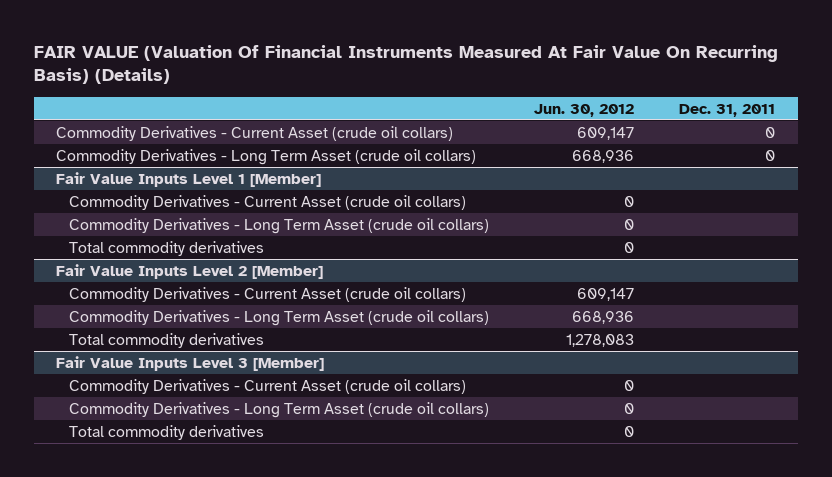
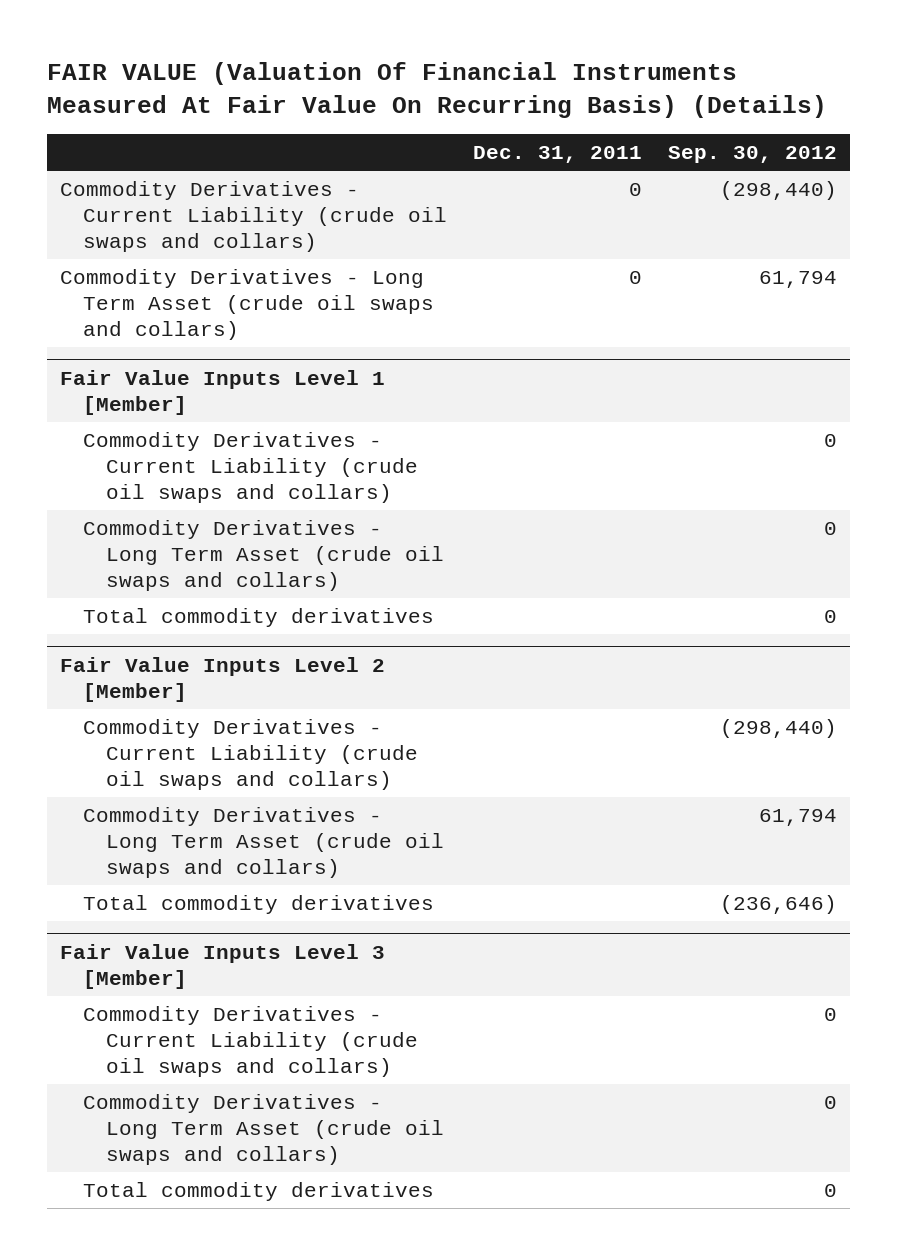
- | Jun. 30, 2012 | Dec. 31, 2011
+ | Dec. 31, 2011 | Sep. 30, 2012
- Commodity Derivatives - Current Asset (crude oil collars) | 609,147 | 0
- Commodity Derivatives - Long Term Asset (crude oil collars) | 668,936 | 0
+ Commodity Derivatives - Current Liability (crude oil swaps and collars) | 0 | (298,440)
+ Commodity Derivatives - Long Term Asset (crude oil swaps and collars) | 0 | 61,794
@ Fair Value Inputs Level 1 [Member]
- Commodity Derivatives - Current Asset (crude oil collars) | 0 |
- Commodity Derivatives - Long Term Asset (crude oil collars) | 0 |
+ Commodity Derivatives - Current Liability (crude oil swaps and collars) | | 0
+ Commodity Derivatives - Long Term Asset (crude oil swaps and collars) | | 0
@ Fair Value Inputs Level 2 [Member]
- Commodity Derivatives - Current Asset (crude oil collars) | 609,147 |
- Commodity Derivatives - Long Term Asset (crude oil collars) | 668,936 |
+ Commodity Derivatives - Current Liability (crude oil swaps and collars) | | (298,440)
+ Commodity Derivatives - Long Term Asset (crude oil swaps and collars) | | 61,794
@ Fair Value Inputs Level 3 [Member]
- Commodity Derivatives - Current Asset (crude oil collars) | 0 |
- Commodity Derivatives - Long Term Asset (crude oil collars) | 0 |
+ Commodity Derivatives - Current Liability (crude oil swaps and collars) | | 0
+ Commodity Derivatives - Long Term Asset (crude oil swaps and collars) | | 0

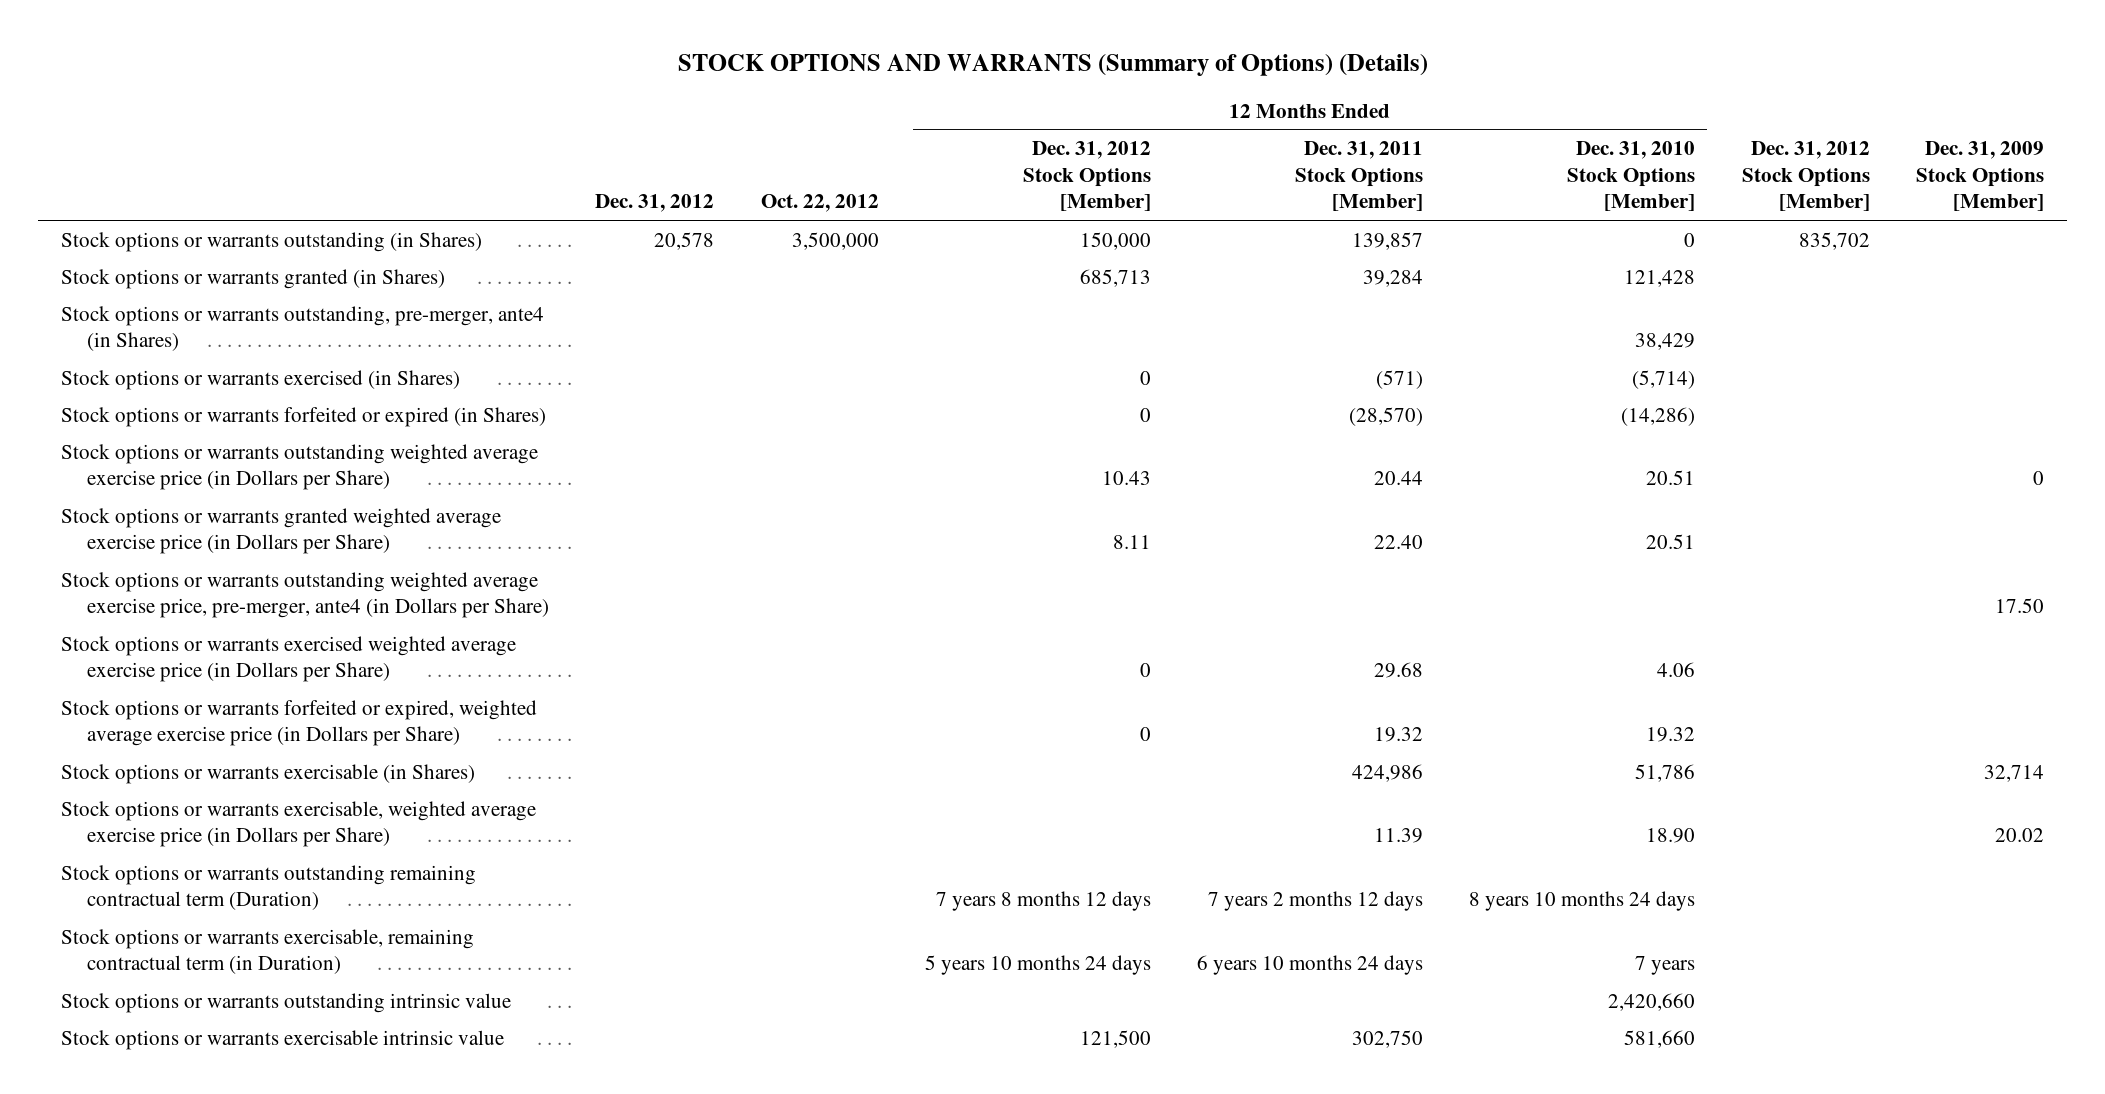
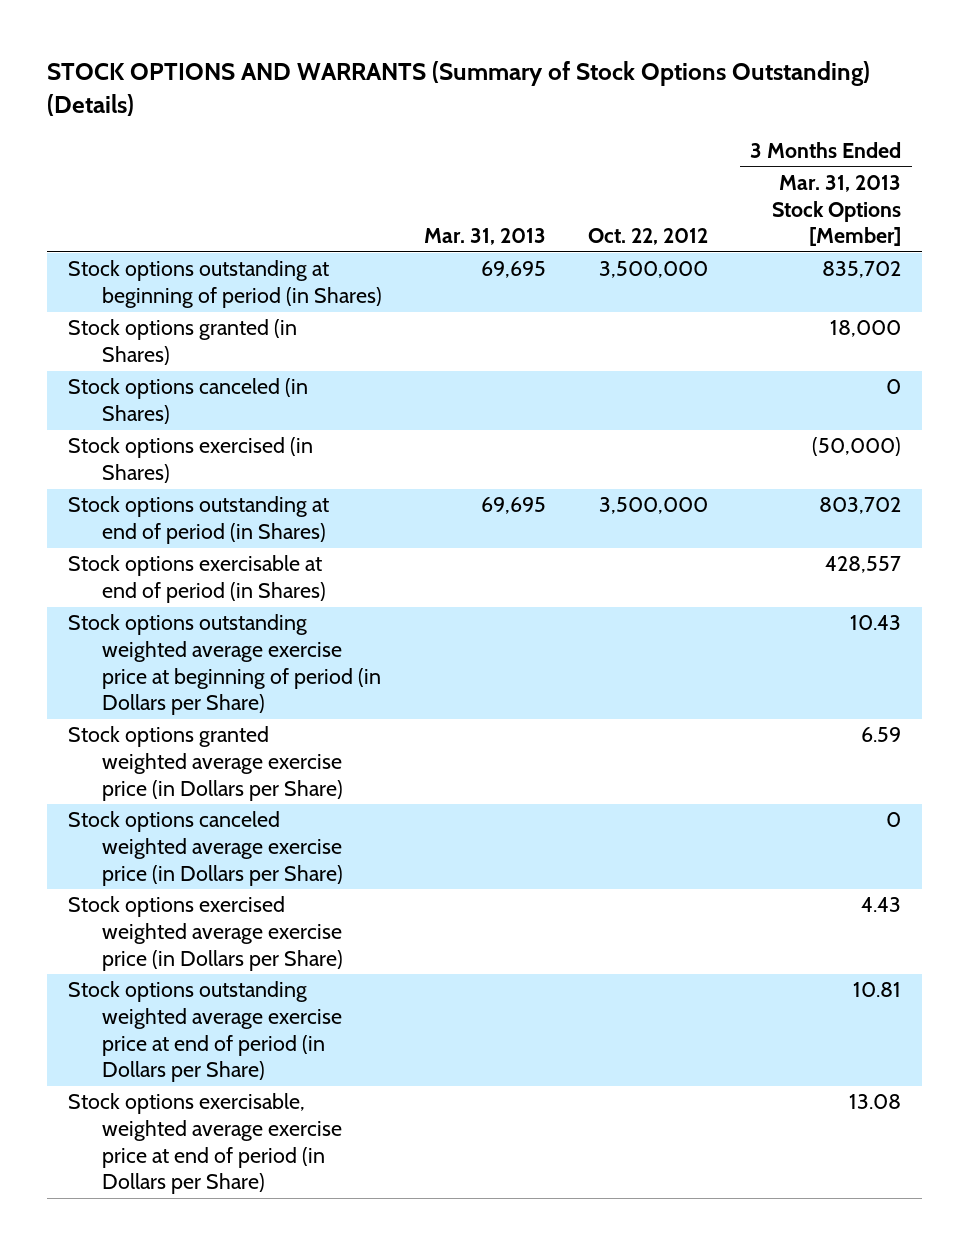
- STOCK OPTIONS AND WARRANTS (Summary of Options) (Details)
+ STOCK OPTIONS AND WARRANTS (Summary of Stock Options Outstanding) (Details)
- | Dec. 31, 2012 | Oct. 22, 2012 | 12 Months Ended Dec. 31, 2012 Stock Options [Member] | 12 Months Ended Dec. 31, 2011 Stock Options [Member] | 12 Months Ended Dec. 31, 2010 Stock Options [Member] | Dec. 31, 2012 Stock Options [Member] | Dec. 31, 2009 Stock Options [Member]
+ | Mar. 31, 2013 | Oct. 22, 2012 | 3 Months Ended Mar. 31, 2013 Stock Options [Member]
- Stock options or warrants outstanding (in Shares) | 20,578 | 3,500,000 | 150,000 | 139,857 | 0 | 835,702 |
- Stock options or warrants granted (in Shares) | | | 685,713 | 39,284 | 121,428 | |
- Stock options or warrants outstanding, pre-merger, ante4 (in Shares) | | | | | 38,429 | |
- Stock options or warrants exercised (in Shares) | | | 0 | (571) | (5,714) | |
- Stock options or warrants forfeited or expired (in Shares) | | | 0 | (28,570) | (14,286) | |
- Stock options or warrants outstanding weighted average exercise price (in Dollars per Share) | | | 10.43 | 20.44 | 20.51 | | 0
- Stock options or warrants granted weighted average exercise price (in Dollars per Share) | | | 8.11 | 22.40 | 20.51 | |
- Stock options or warrants outstanding weighted average exercise price, pre-merger, ante4 (in Dollars per Share) | | | | | | | 17.50
- Stock options or warrants exercised weighted average exercise price (in Dollars per Share) | | | 0 | 29.68 | 4.06 | |
- Stock options or warrants forfeited or expired, weighted average exercise price (in Dollars per Share) | | | 0 | 19.32 | 19.32 | |
- Stock options or warrants exercisable (in Shares) | | | | 424,986 | 51,786 | | 32,714
- Stock options or warrants exercisable, weighted average exercise price (in Dollars per Share) | | | | 11.39 | 18.90 | | 20.02
- Stock options or warrants outstanding remaining contractual term (Duration) | | | 7 years 8 months 12 days | 7 years 2 months 12 days | 8 years 10 months 24 days | |
- Stock options or warrants exercisable, remaining contractual term (in Duration) | | | 5 years 10 months 24 days | 6 years 10 months 24 days | 7 years | |
- Stock options or warrants outstanding intrinsic value | | | | | 2,420,660 | |
- Stock options or warrants exercisable intrinsic value | | | 121,500 | 302,750 | 581,660 | |
+ Stock options outstanding at beginning of period (in Shares) | 69,695 | 3,500,000 | 835,702
+ Stock options granted (in Shares) | | | 18,000
+ Stock options canceled (in Shares) | | | 0
+ Stock options exercised (in Shares) | | | (50,000)
+ Stock options outstanding at end of period (in Shares) | 69,695 | 3,500,000 | 803,702
+ Stock options exercisable at end of period (in Shares) | | | 428,557
+ Stock options outstanding weighted average exercise price at beginning of period (in Dollars per Share) | | | 10.43
+ Stock options granted weighted average exercise price (in Dollars per Share) | | | 6.59
+ Stock options canceled weighted average exercise price (in Dollars per Share) | | | 0
+ Stock options exercised weighted average exercise price (in Dollars per Share) | | | 4.43
+ Stock options outstanding weighted average exercise price at end of period (in Dollars per Share) | | | 10.81
+ Stock options exercisable, weighted average exercise price at end of period (in Dollars per Share) | | | 13.08

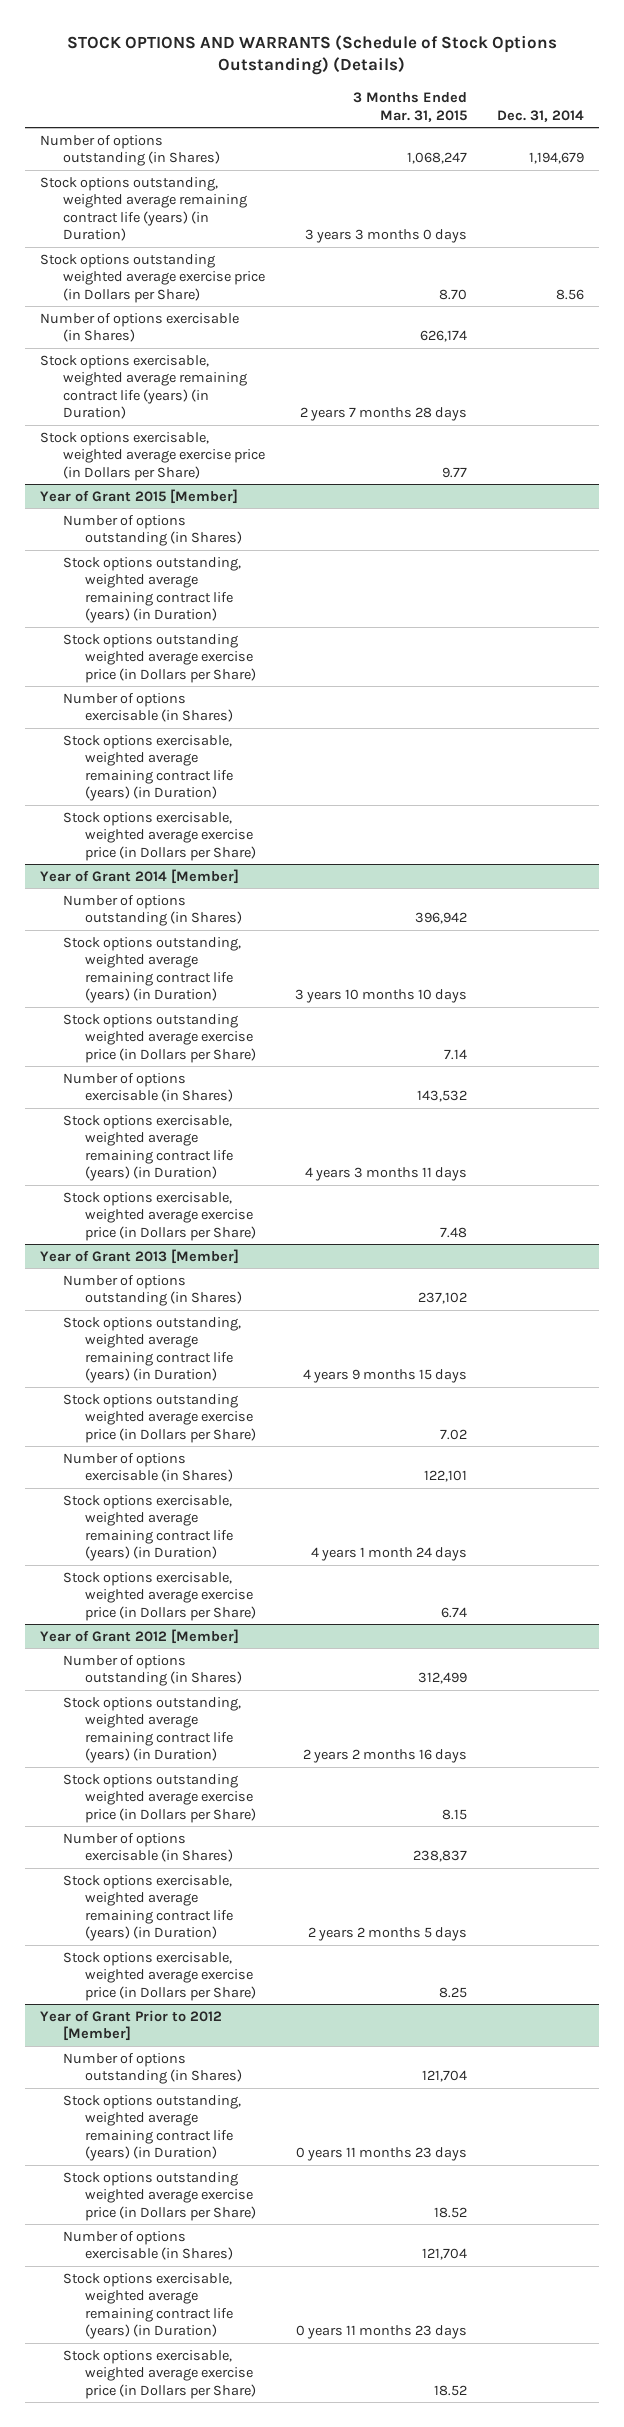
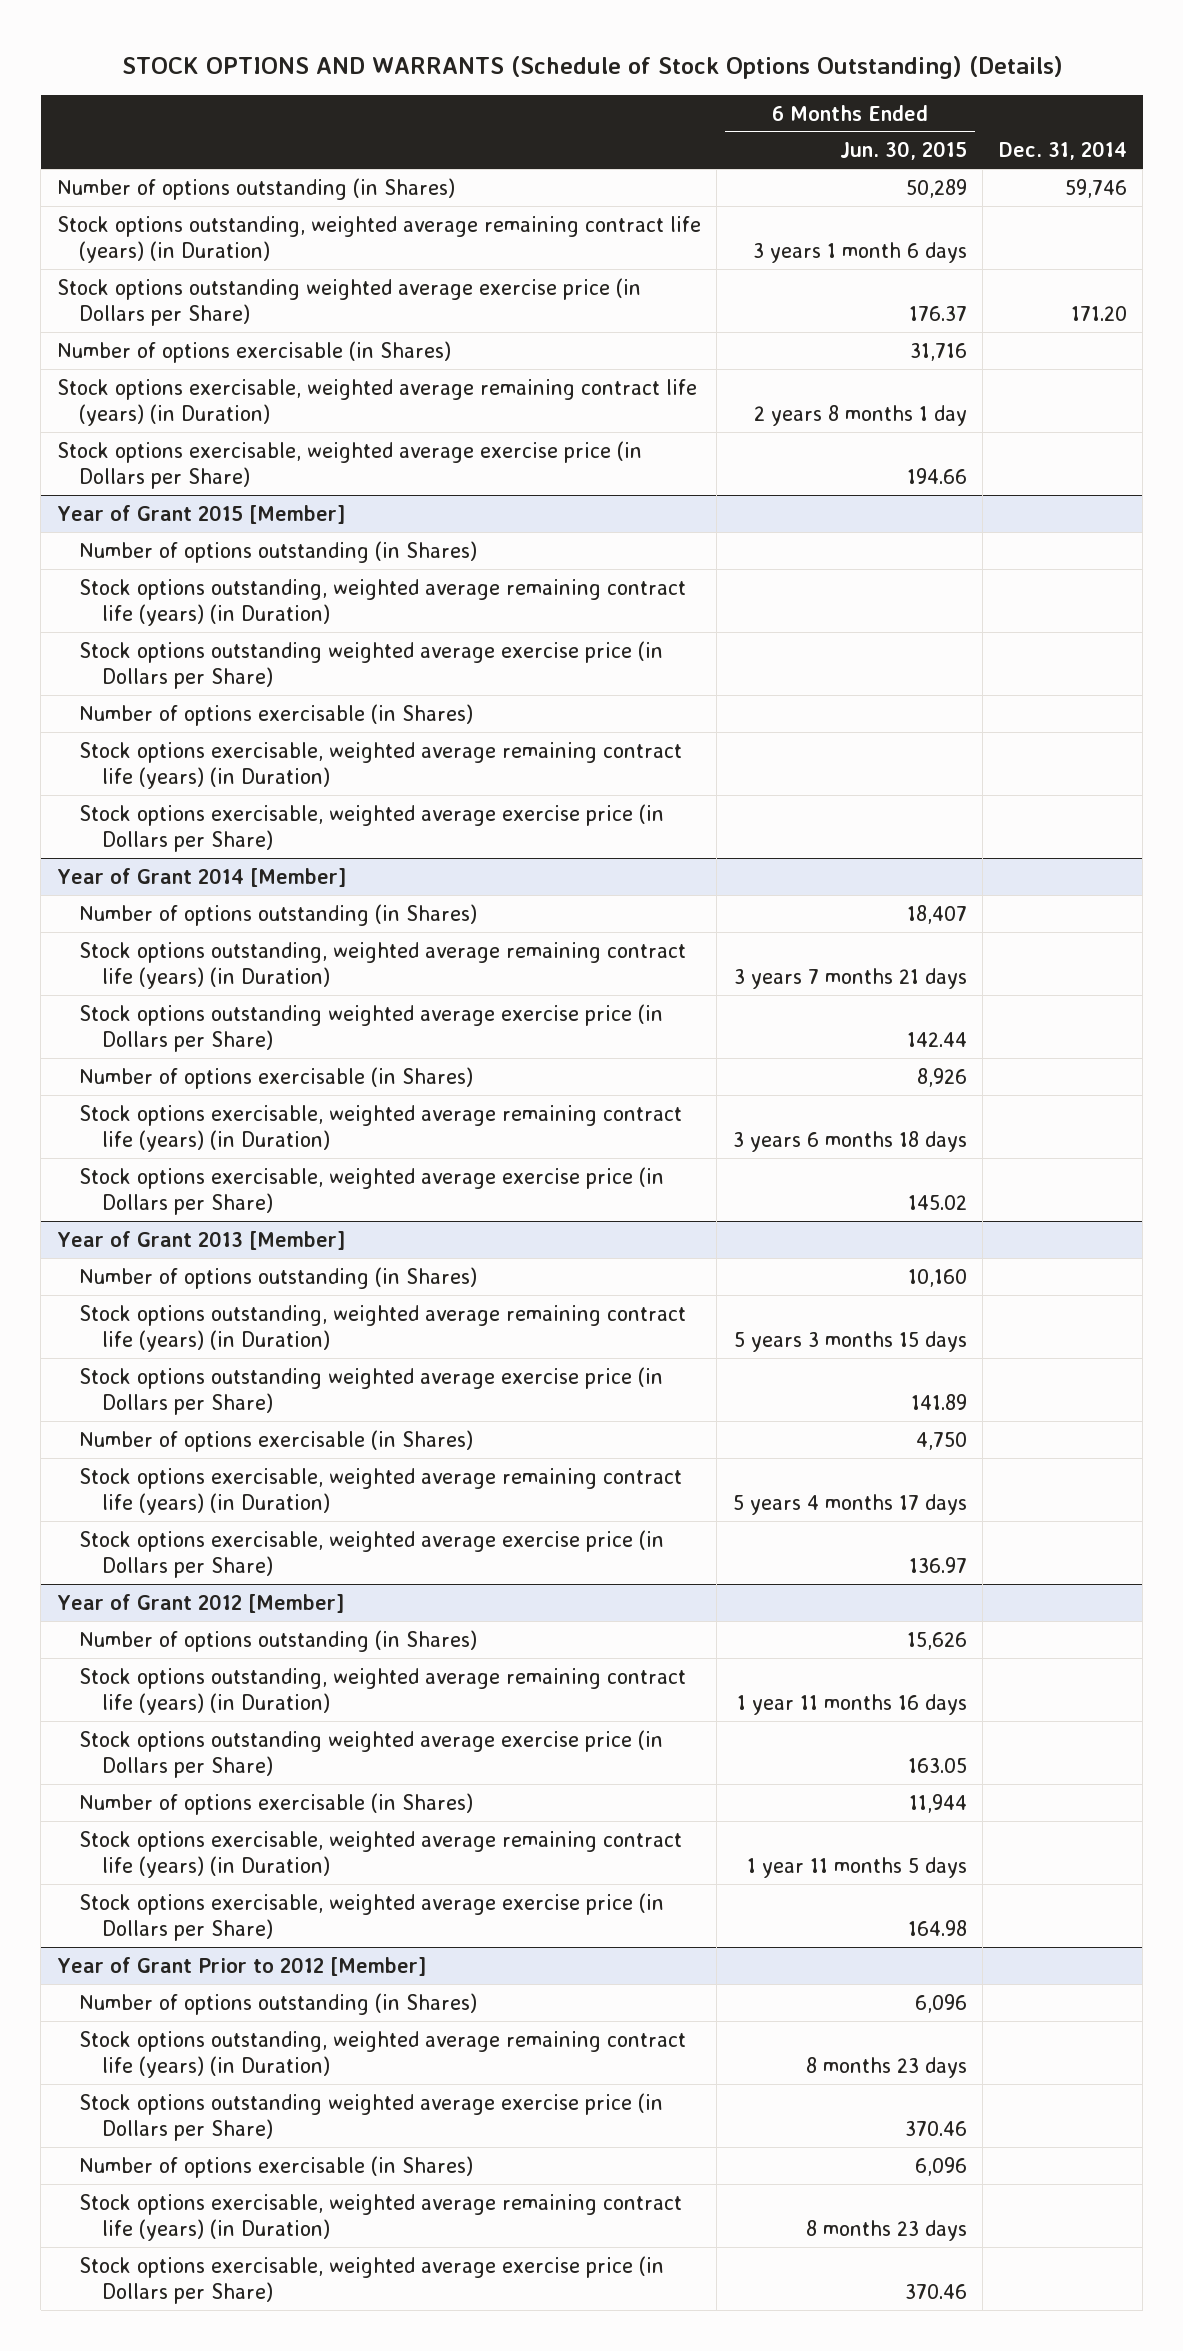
- | 3 Months Ended Mar. 31, 2015 | Dec. 31, 2014
+ | 6 Months Ended Jun. 30, 2015 | Dec. 31, 2014
- Number of options outstanding (in Shares) | 1,068,247 | 1,194,679
+ Number of options outstanding (in Shares) | 50,289 | 59,746
- Stock options outstanding weighted average exercise price (in Dollars per Share) | 8.70 | 8.56
+ Stock options outstanding weighted average exercise price (in Dollars per Share) | 176.37 | 171.20

